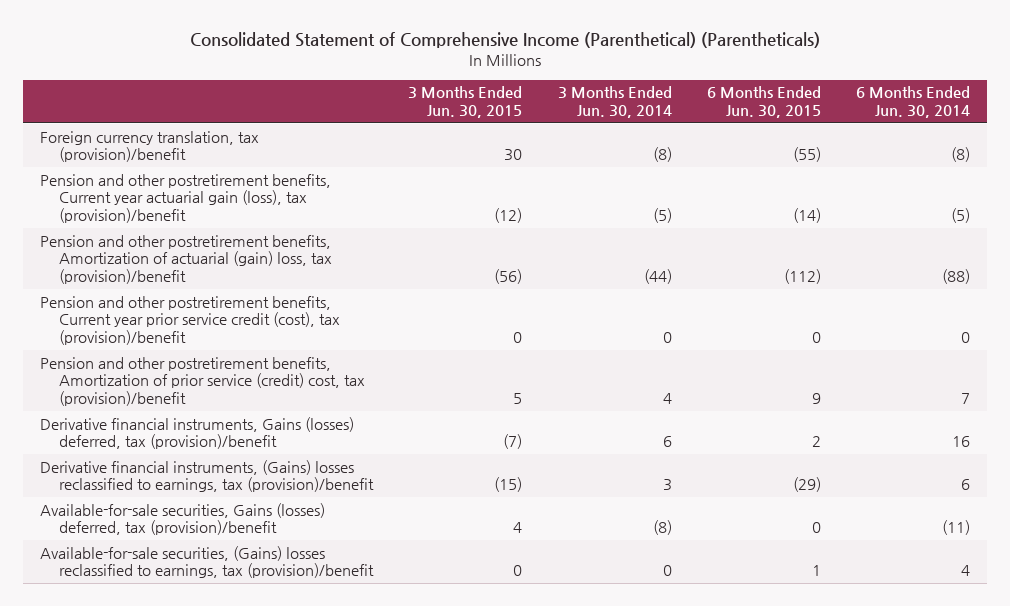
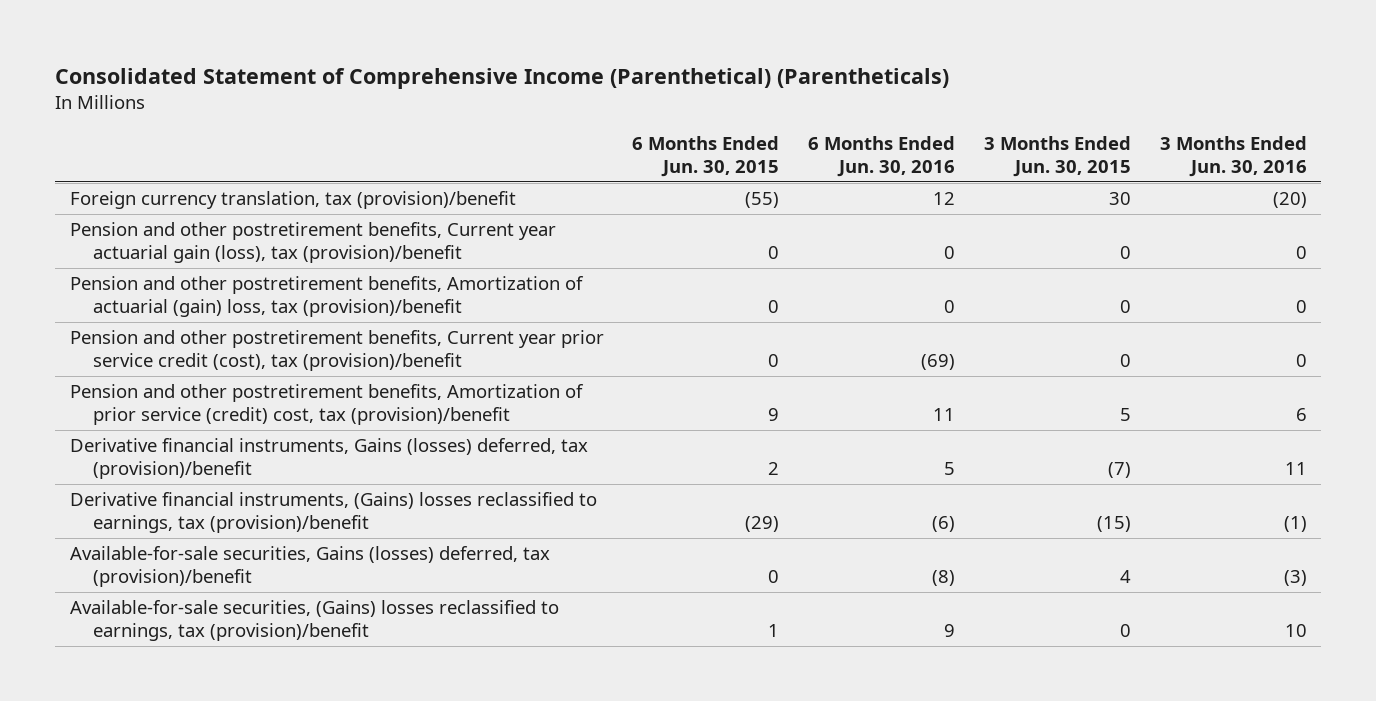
- | 3 Months Ended Jun. 30, 2015 | 3 Months Ended Jun. 30, 2014 | 6 Months Ended Jun. 30, 2015 | 6 Months Ended Jun. 30, 2014
+ | 6 Months Ended Jun. 30, 2015 | 6 Months Ended Jun. 30, 2016 | 3 Months Ended Jun. 30, 2015 | 3 Months Ended Jun. 30, 2016
- Pension and other postretirement benefits, Current year actuarial gain (loss), tax (provision)/benefit | (12) | (5) | (14) | (5)
- Pension and other postretirement benefits, Amortization of actuarial (gain) loss, tax (provision)/benefit | (56) | (44) | (112) | (88)
+ Pension and other postretirement benefits, Current year actuarial gain (loss), tax (provision)/benefit | 0 | 0 | 0 | 0
+ Pension and other postretirement benefits, Amortization of actuarial (gain) loss, tax (provision)/benefit | 0 | 0 | 0 | 0

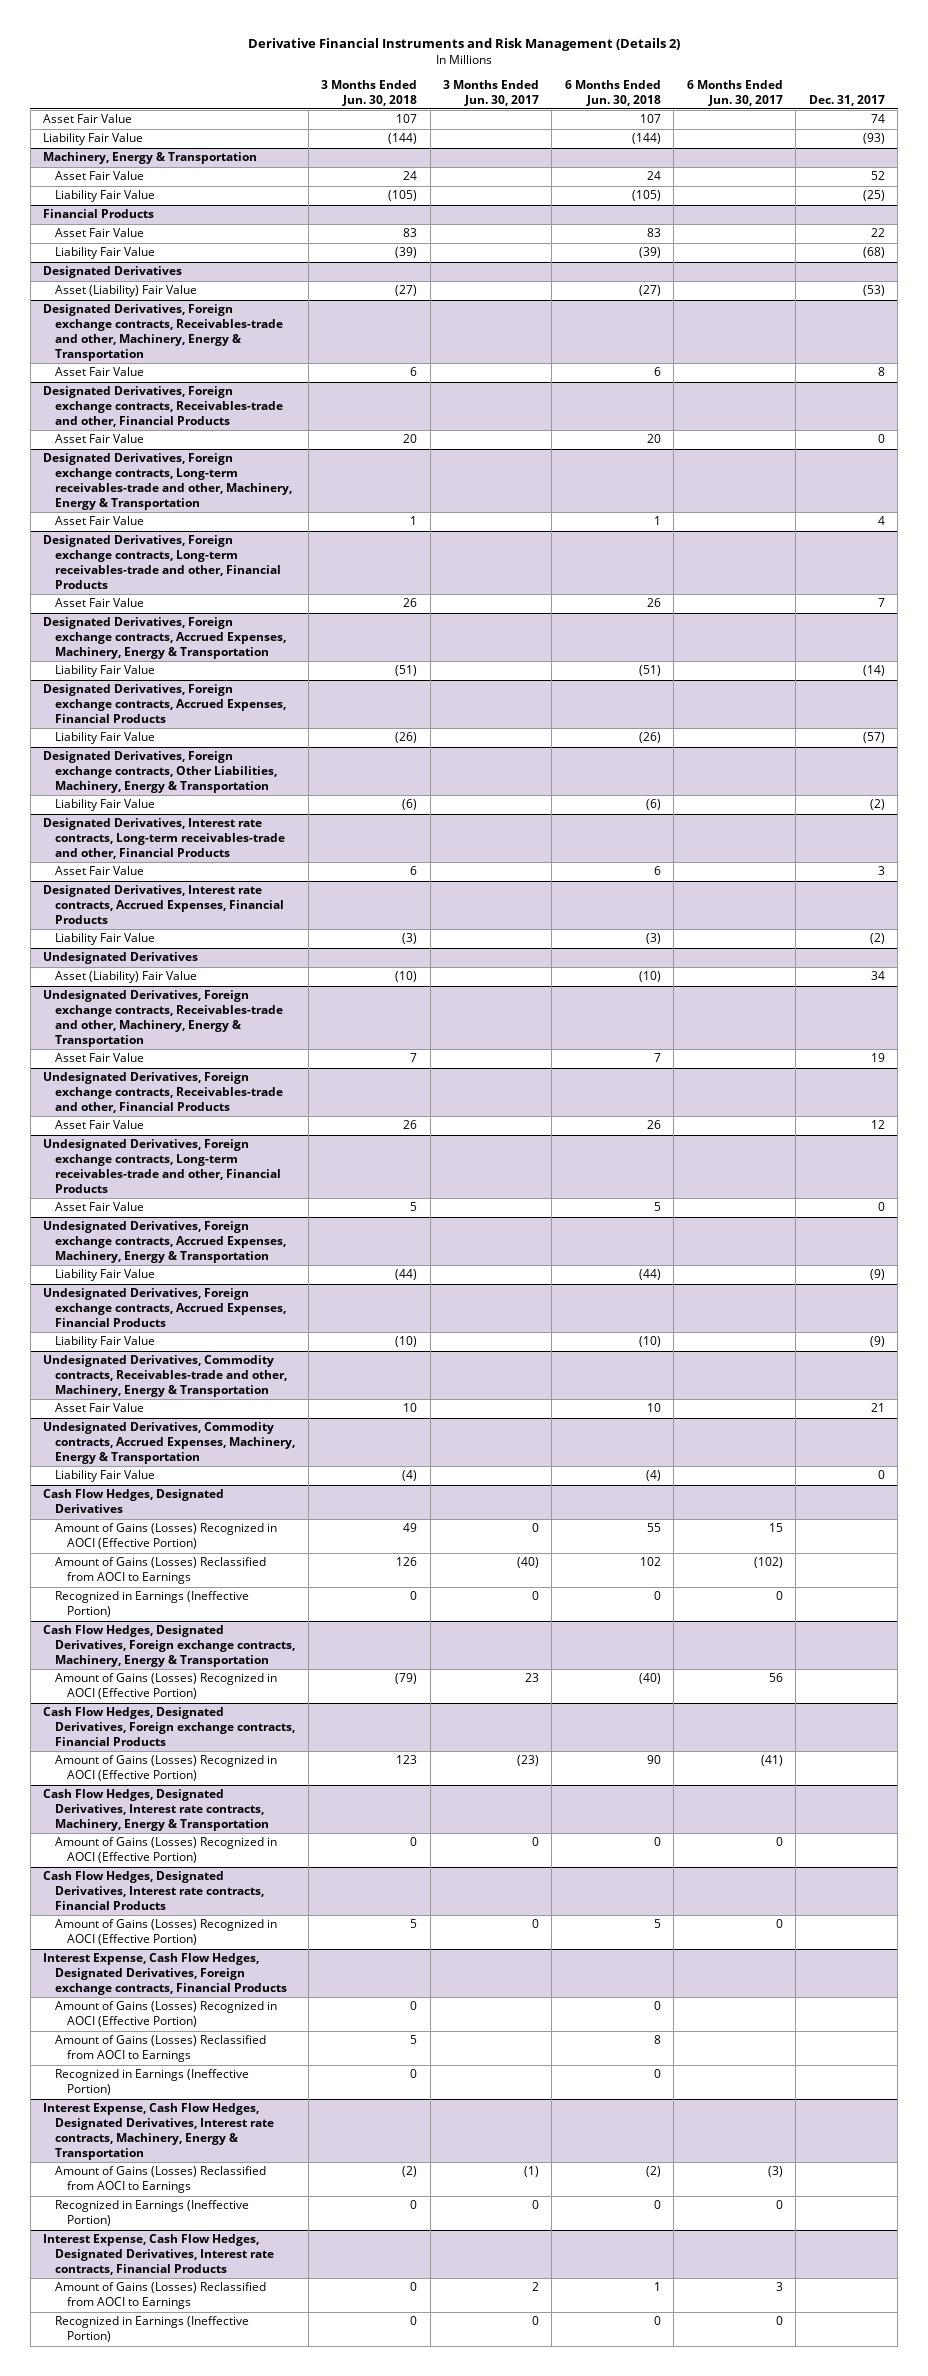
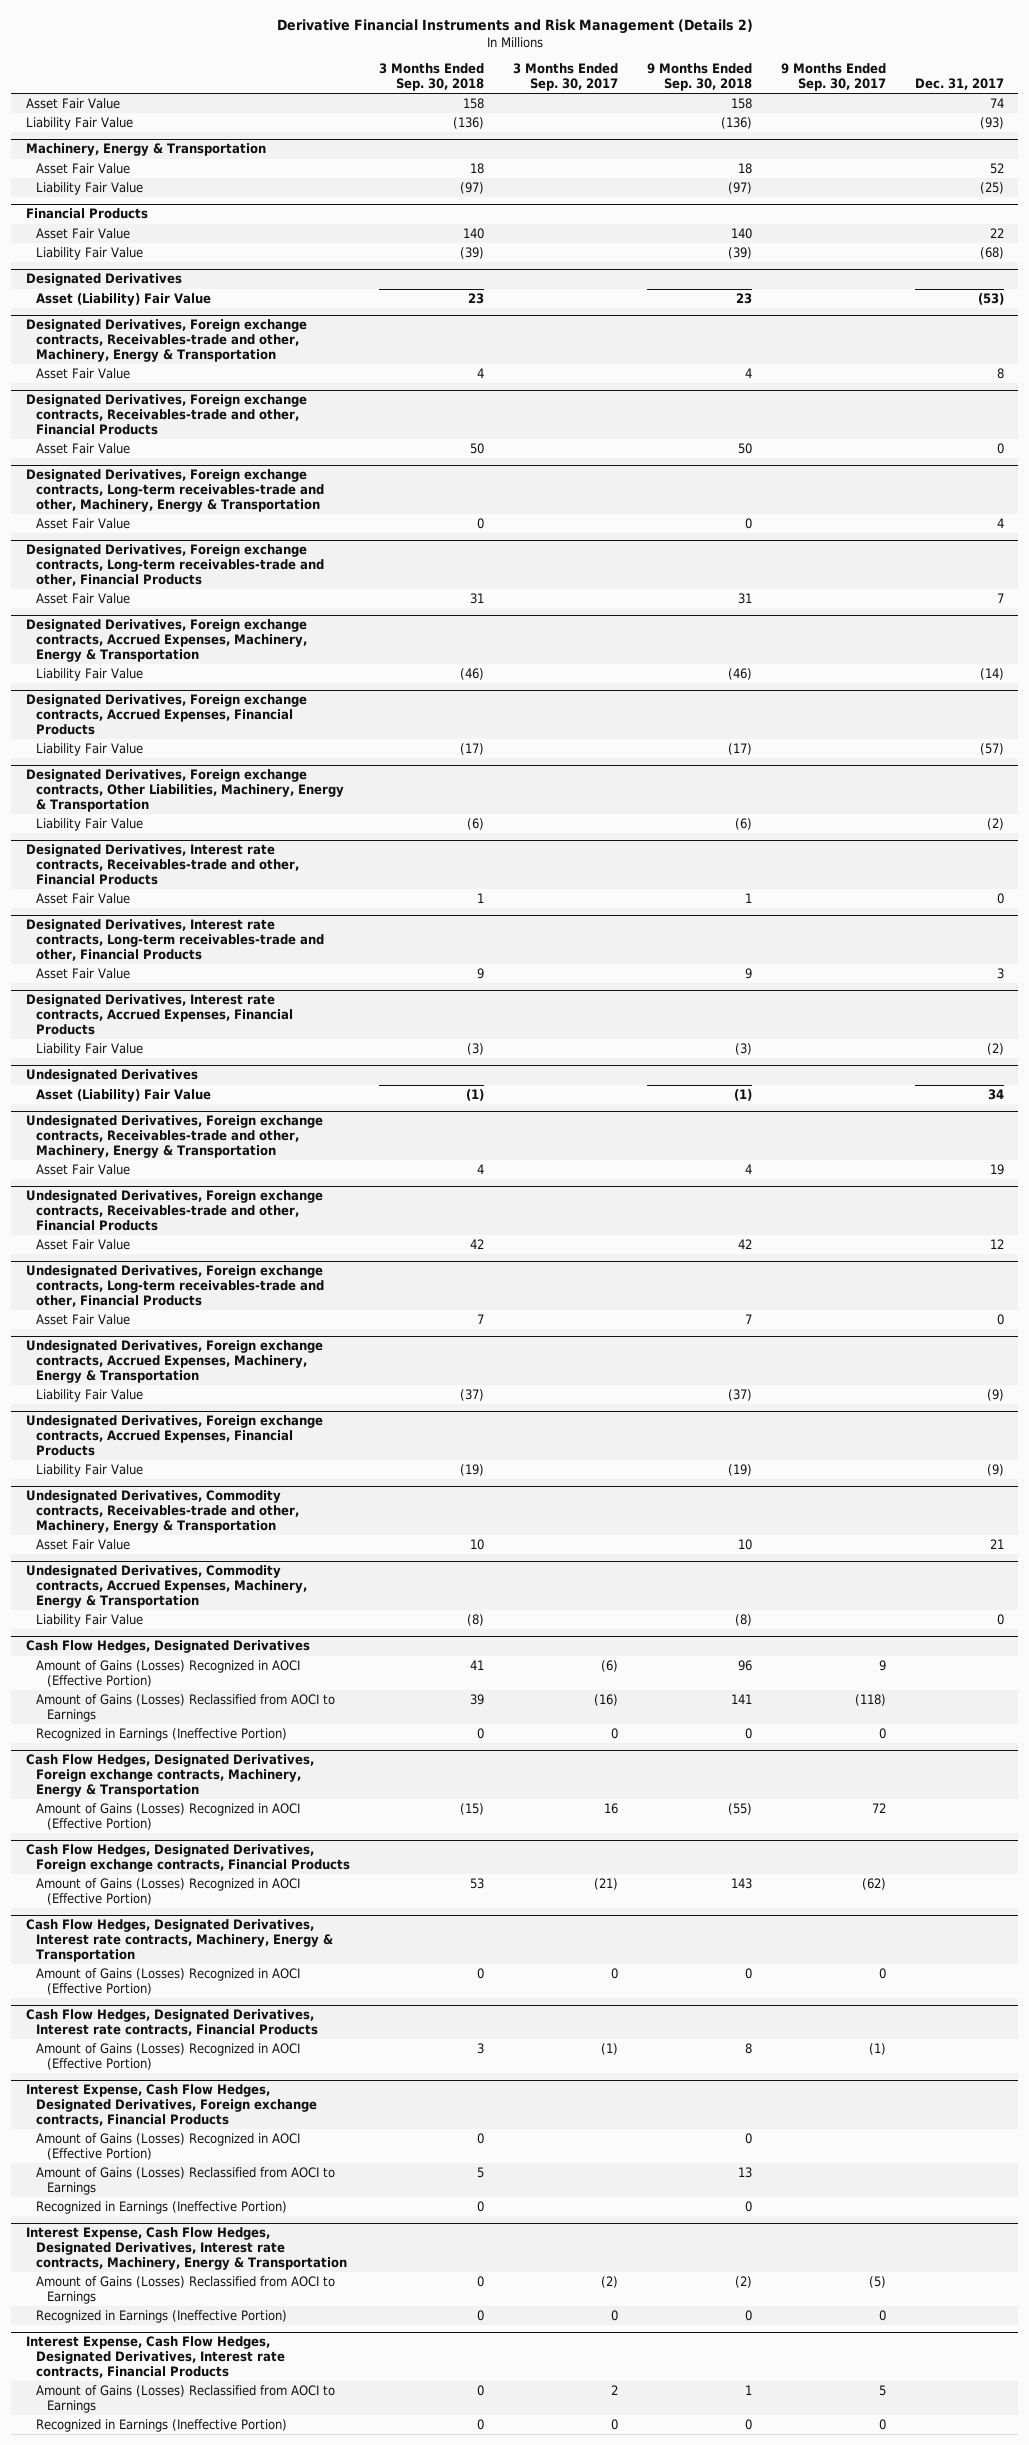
- | 3 Months Ended Jun. 30, 2018 | 3 Months Ended Jun. 30, 2017 | 6 Months Ended Jun. 30, 2018 | 6 Months Ended Jun. 30, 2017 | Dec. 31, 2017
+ | 3 Months Ended Sep. 30, 2018 | 3 Months Ended Sep. 30, 2017 | 9 Months Ended Sep. 30, 2018 | 9 Months Ended Sep. 30, 2017 | Dec. 31, 2017
+ Designated Derivatives, Interest rate contracts, Receivables-trade and other, Financial Products
+ Asset Fair Value | 1 | | 1 | | 0

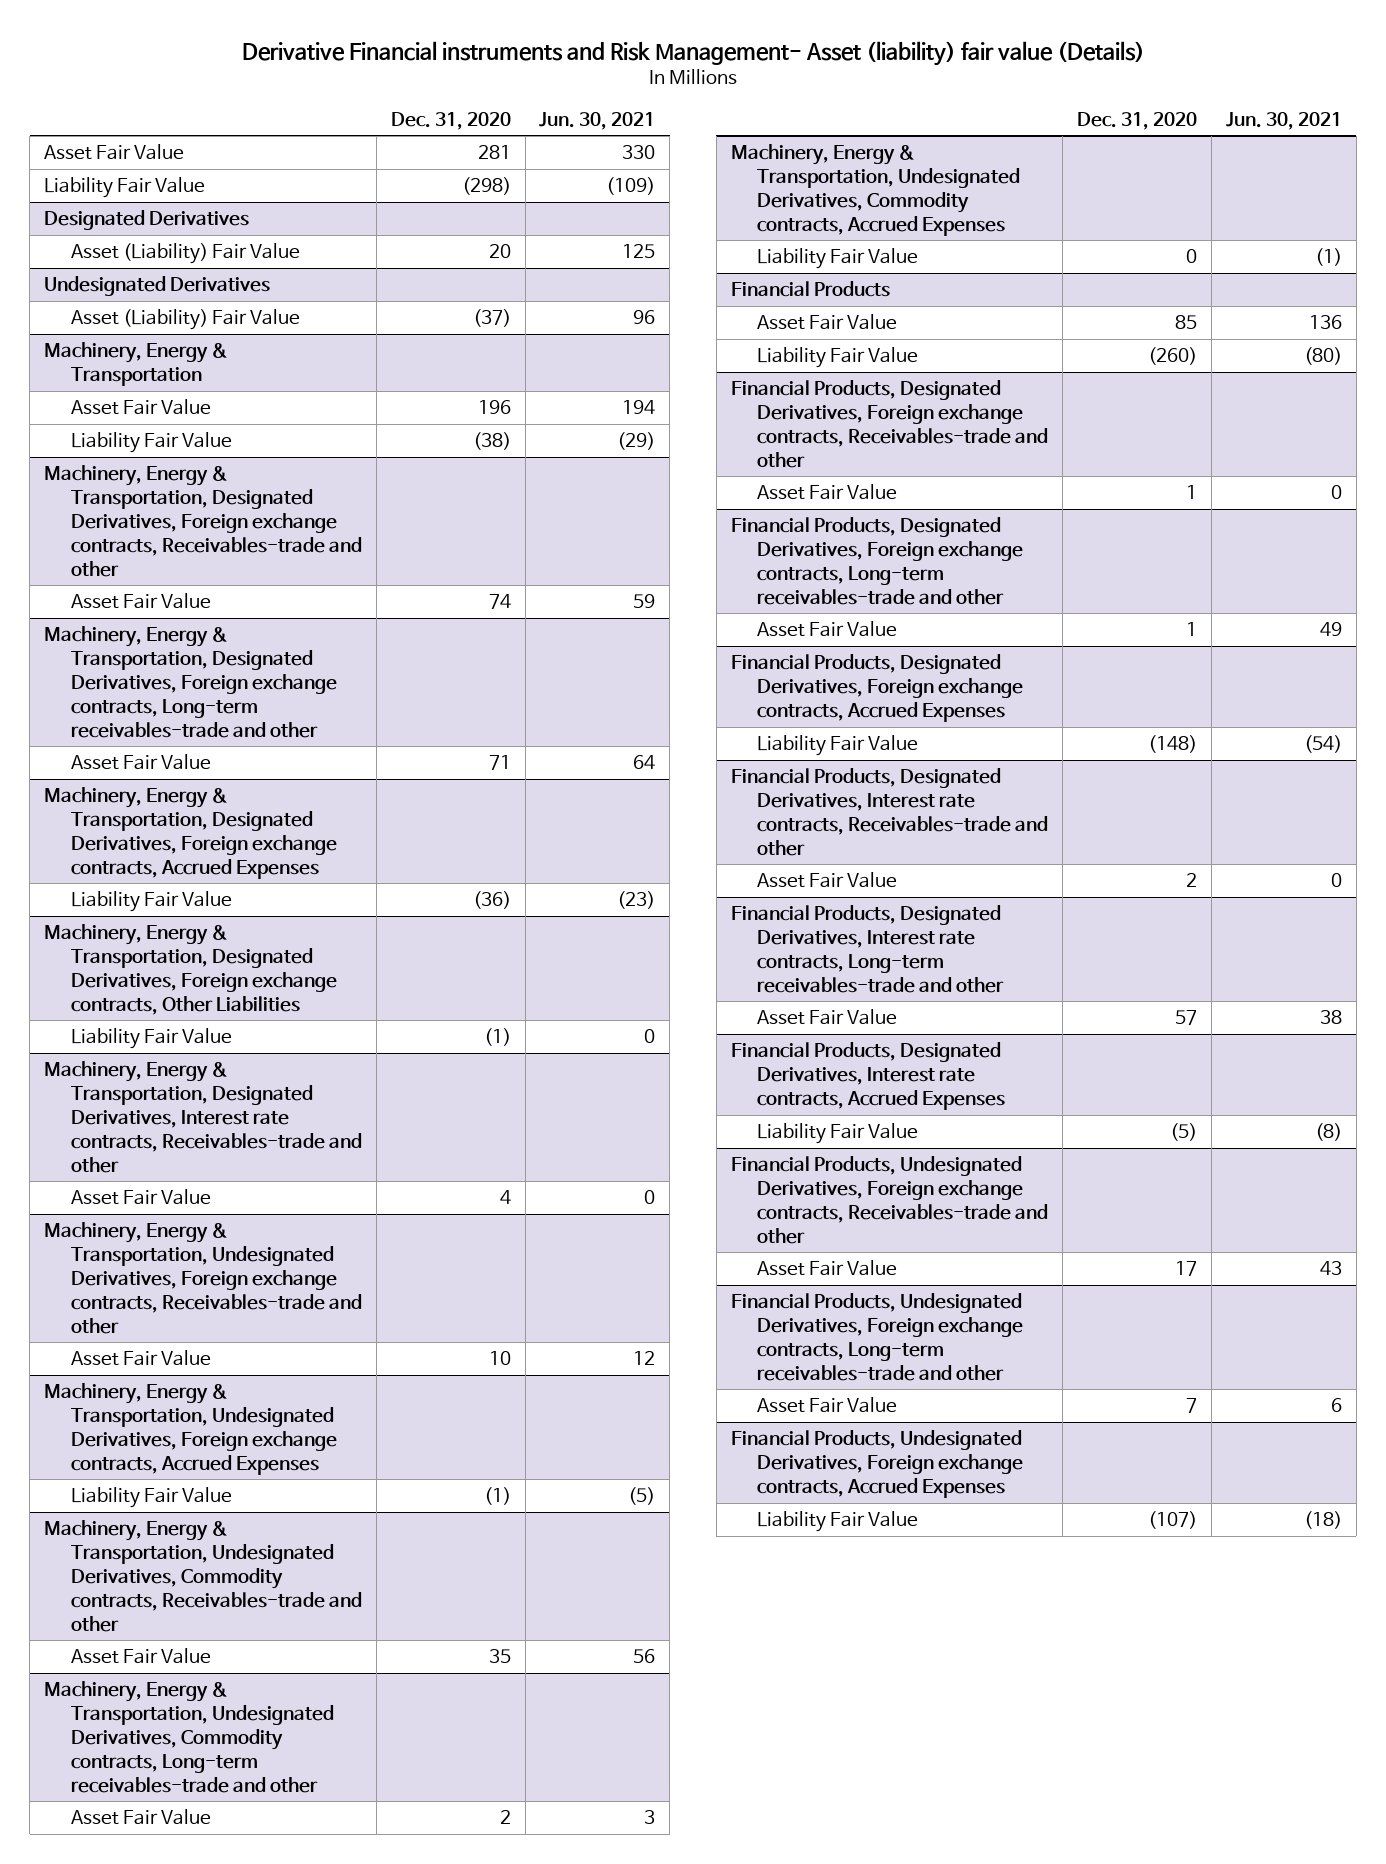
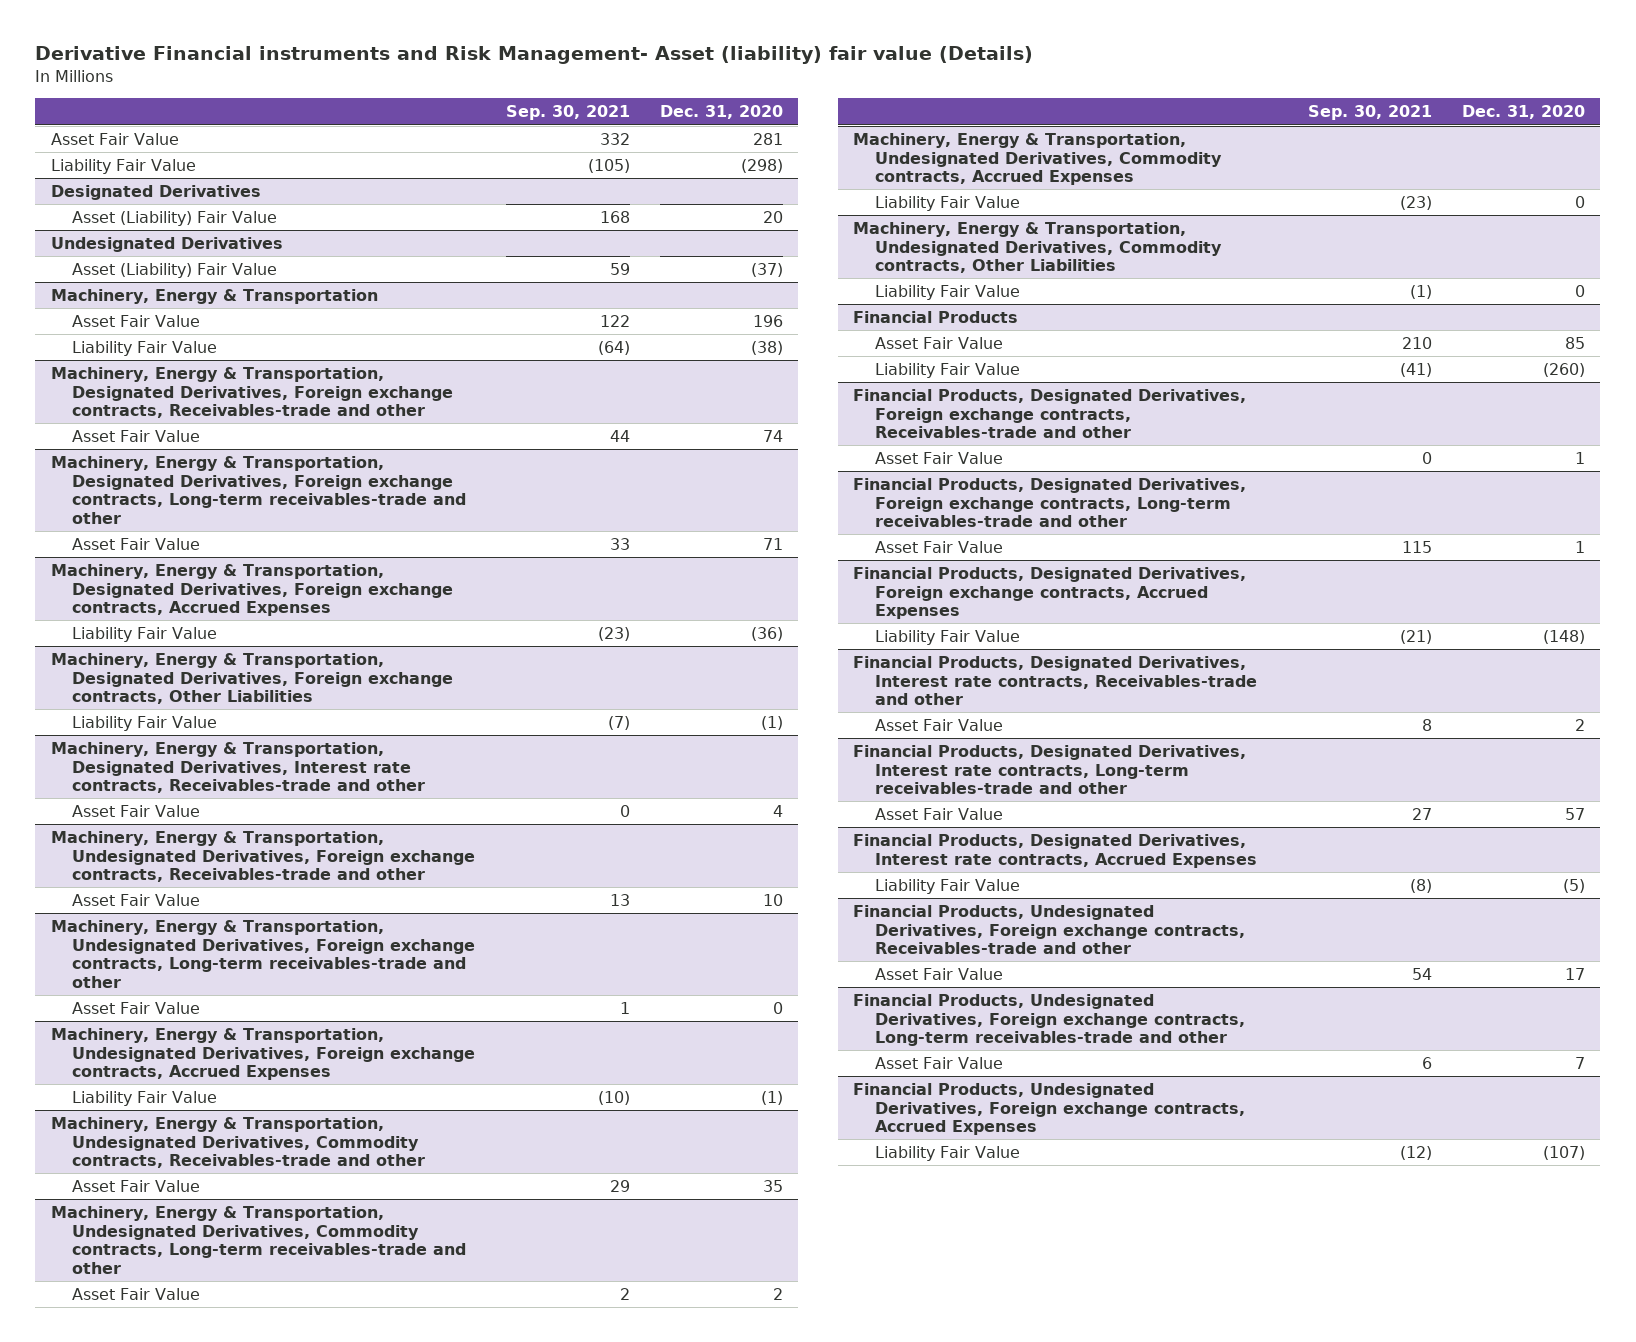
- | Dec. 31, 2020 | Jun. 30, 2021
+ | Sep. 30, 2021 | Dec. 31, 2020
+ Machinery, Energy & Transportation, Undesignated Derivatives, Foreign exchange contracts, Long-term receivables-trade and other
+ Asset Fair Value | 1 | 0
+ Machinery, Energy & Transportation, Undesignated Derivatives, Commodity contracts, Other Liabilities
+ Liability Fair Value | (1) | 0

